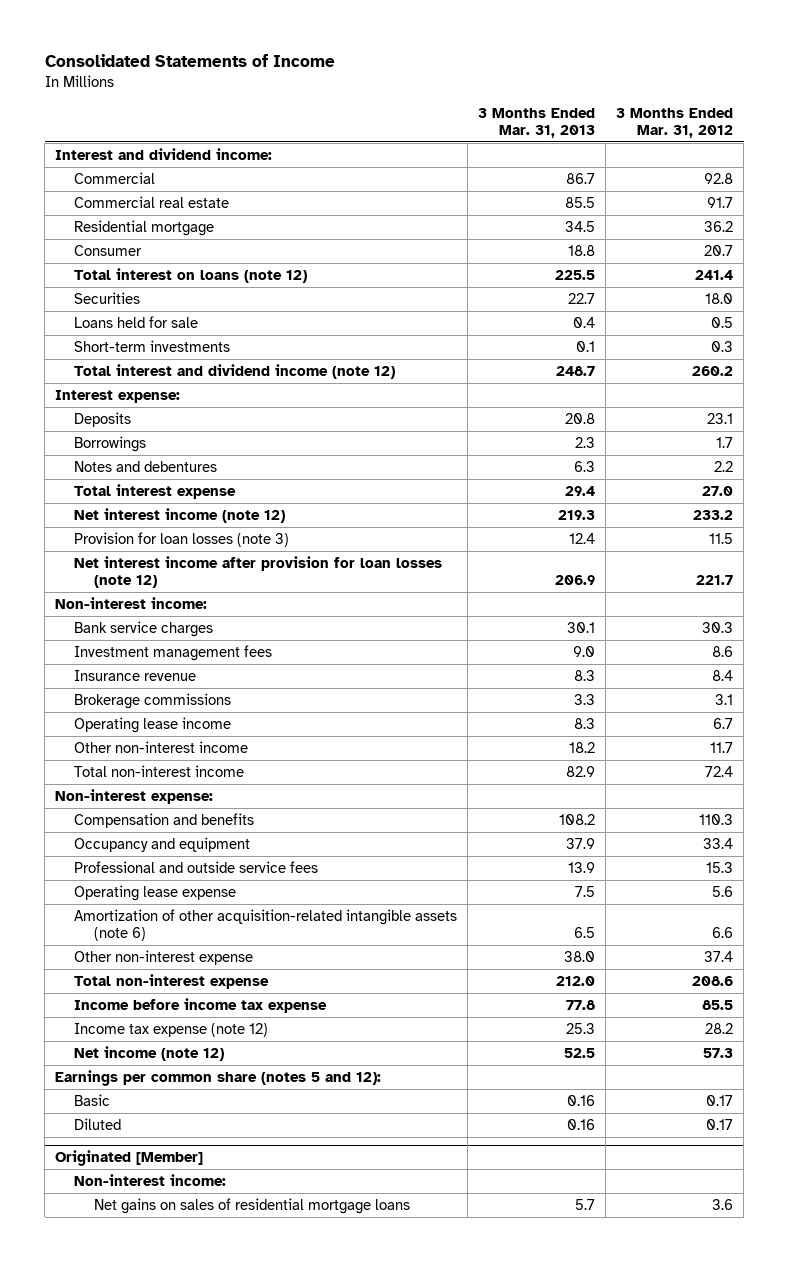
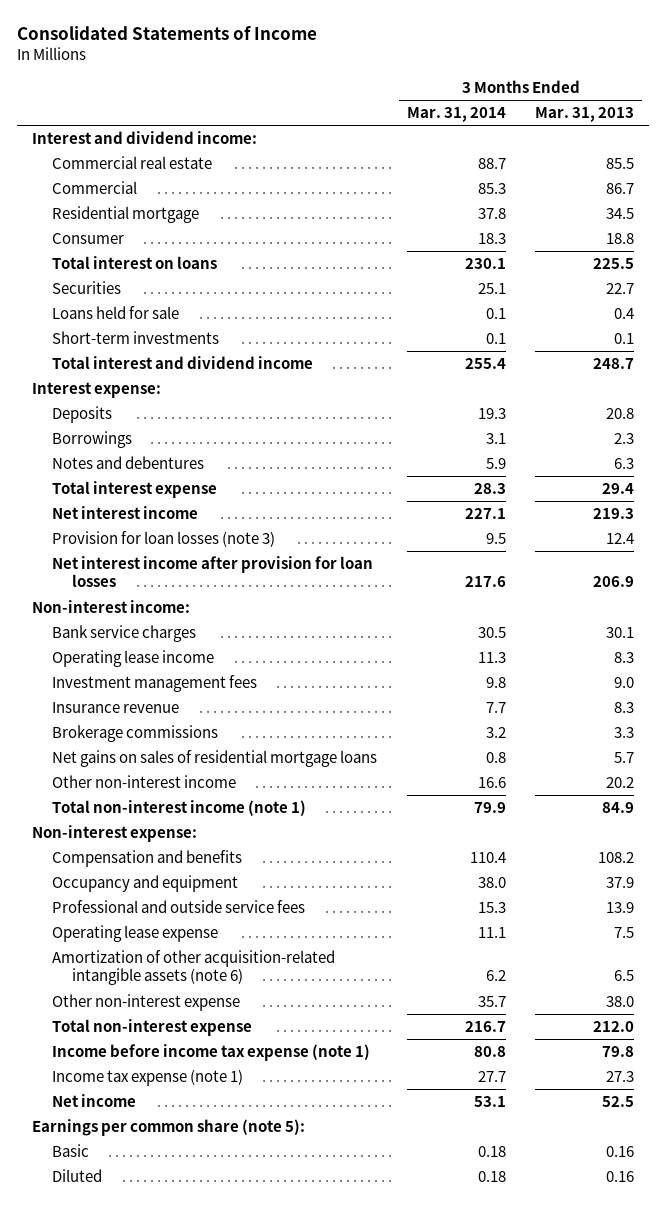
- | 3 Months Ended Mar. 31, 2013 | 3 Months Ended Mar. 31, 2012
+ | 3 Months Ended Mar. 31, 2014 | 3 Months Ended Mar. 31, 2013
moved down: Commercial | 85.3 | 86.7
- Total interest on loans (note 12) | 225.5 | 241.4
+ Total interest on loans | 230.1 | 225.5
- Total interest and dividend income (note 12) | 248.7 | 260.2
+ Total interest and dividend income | 255.4 | 248.7
- Net interest income (note 12) | 219.3 | 233.2
+ Net interest income | 227.1 | 219.3
- Net interest income after provision for loan losses (note 12) | 206.9 | 221.7
+ Net interest income after provision for loan losses | 217.6 | 206.9
moved up: Operating lease income | 11.3 | 8.3
- Other non-interest income | 18.2 | 11.7
- Total non-interest income | 82.9 | 72.4
+ Net gains on sales of residential mortgage loans | 0.8 | 5.7
+ Other non-interest income | 16.6 | 20.2
+ Total non-interest income (note 1) | 79.9 | 84.9
- Income before income tax expense | 77.8 | 85.5
- Income tax expense (note 12) | 25.3 | 28.2
- Net income (note 12) | 52.5 | 57.3
- Earnings per common share (notes 5 and 12):
+ Income before income tax expense (note 1) | 80.8 | 79.8
+ Income tax expense (note 1) | 27.7 | 27.3
+ Net income | 53.1 | 52.5
+ Earnings per common share (note 5):
- Originated [Member]
- Non-interest income:
- Net gains on sales of residential mortgage loans | 5.7 | 3.6

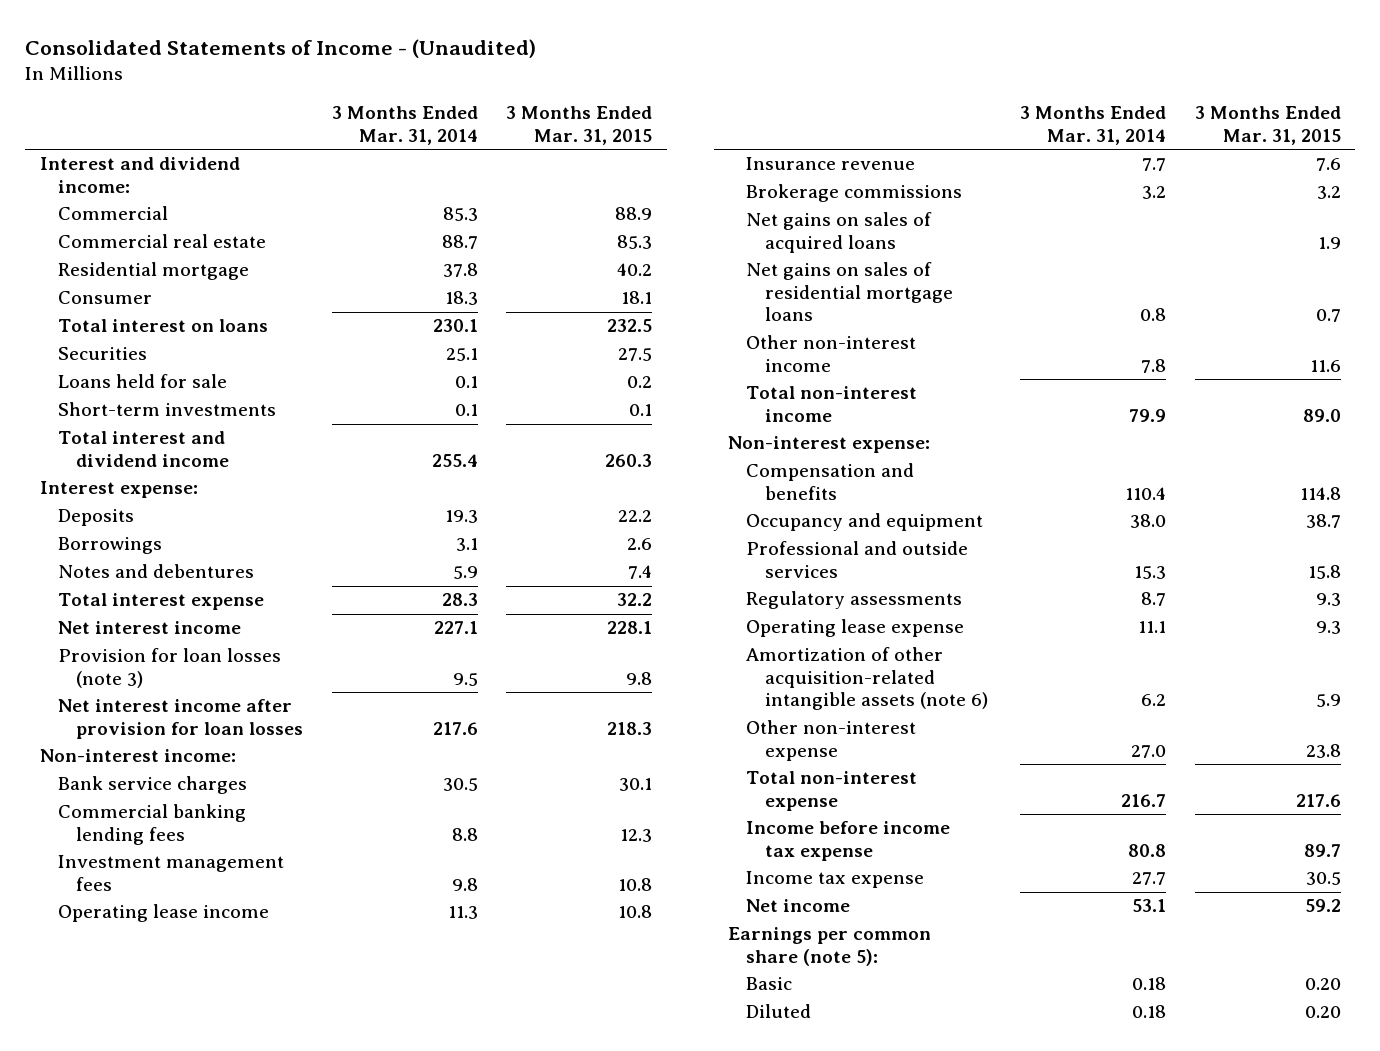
- Consolidated Statements of Income
+ Consolidated Statements of Income - (Unaudited)
- | 3 Months Ended Mar. 31, 2014 | 3 Months Ended Mar. 31, 2013
+ | 3 Months Ended Mar. 31, 2014 | 3 Months Ended Mar. 31, 2015
moved down: Commercial real estate | 88.7 | 85.3
+ Commercial banking lending fees | 8.8 | 12.3
moved down: Operating lease income | 11.3 | 10.8
+ Net gains on sales of acquired loans | | 1.9
- Other non-interest income | 16.6 | 20.2
- Total non-interest income (note 1) | 79.9 | 84.9
+ Other non-interest income | 7.8 | 11.6
+ Total non-interest income | 79.9 | 89.0
- Professional and outside service fees | 15.3 | 13.9
+ Professional and outside services | 15.3 | 15.8
+ Regulatory assessments | 8.7 | 9.3
- Other non-interest expense | 35.7 | 38.0
+ Other non-interest expense | 27.0 | 23.8
- Income before income tax expense (note 1) | 80.8 | 79.8
- Income tax expense (note 1) | 27.7 | 27.3
+ Income before income tax expense | 80.8 | 89.7
+ Income tax expense | 27.7 | 30.5

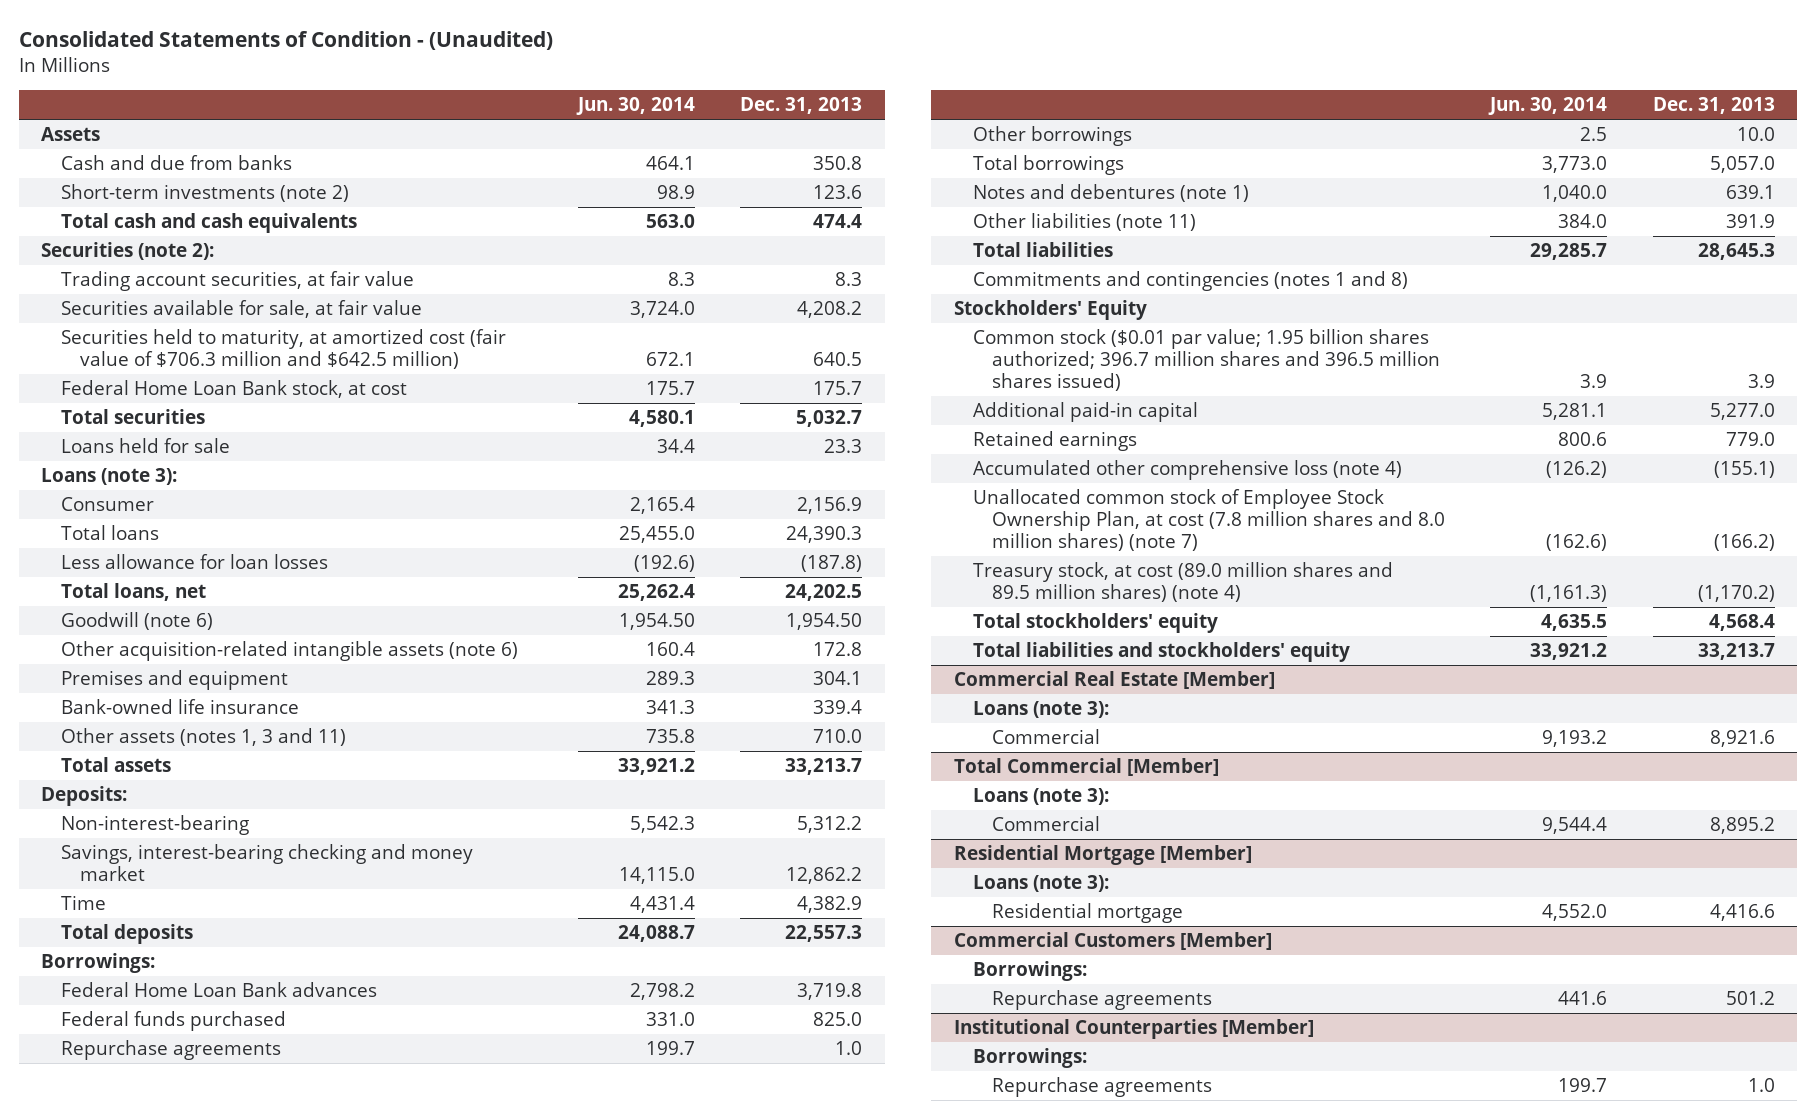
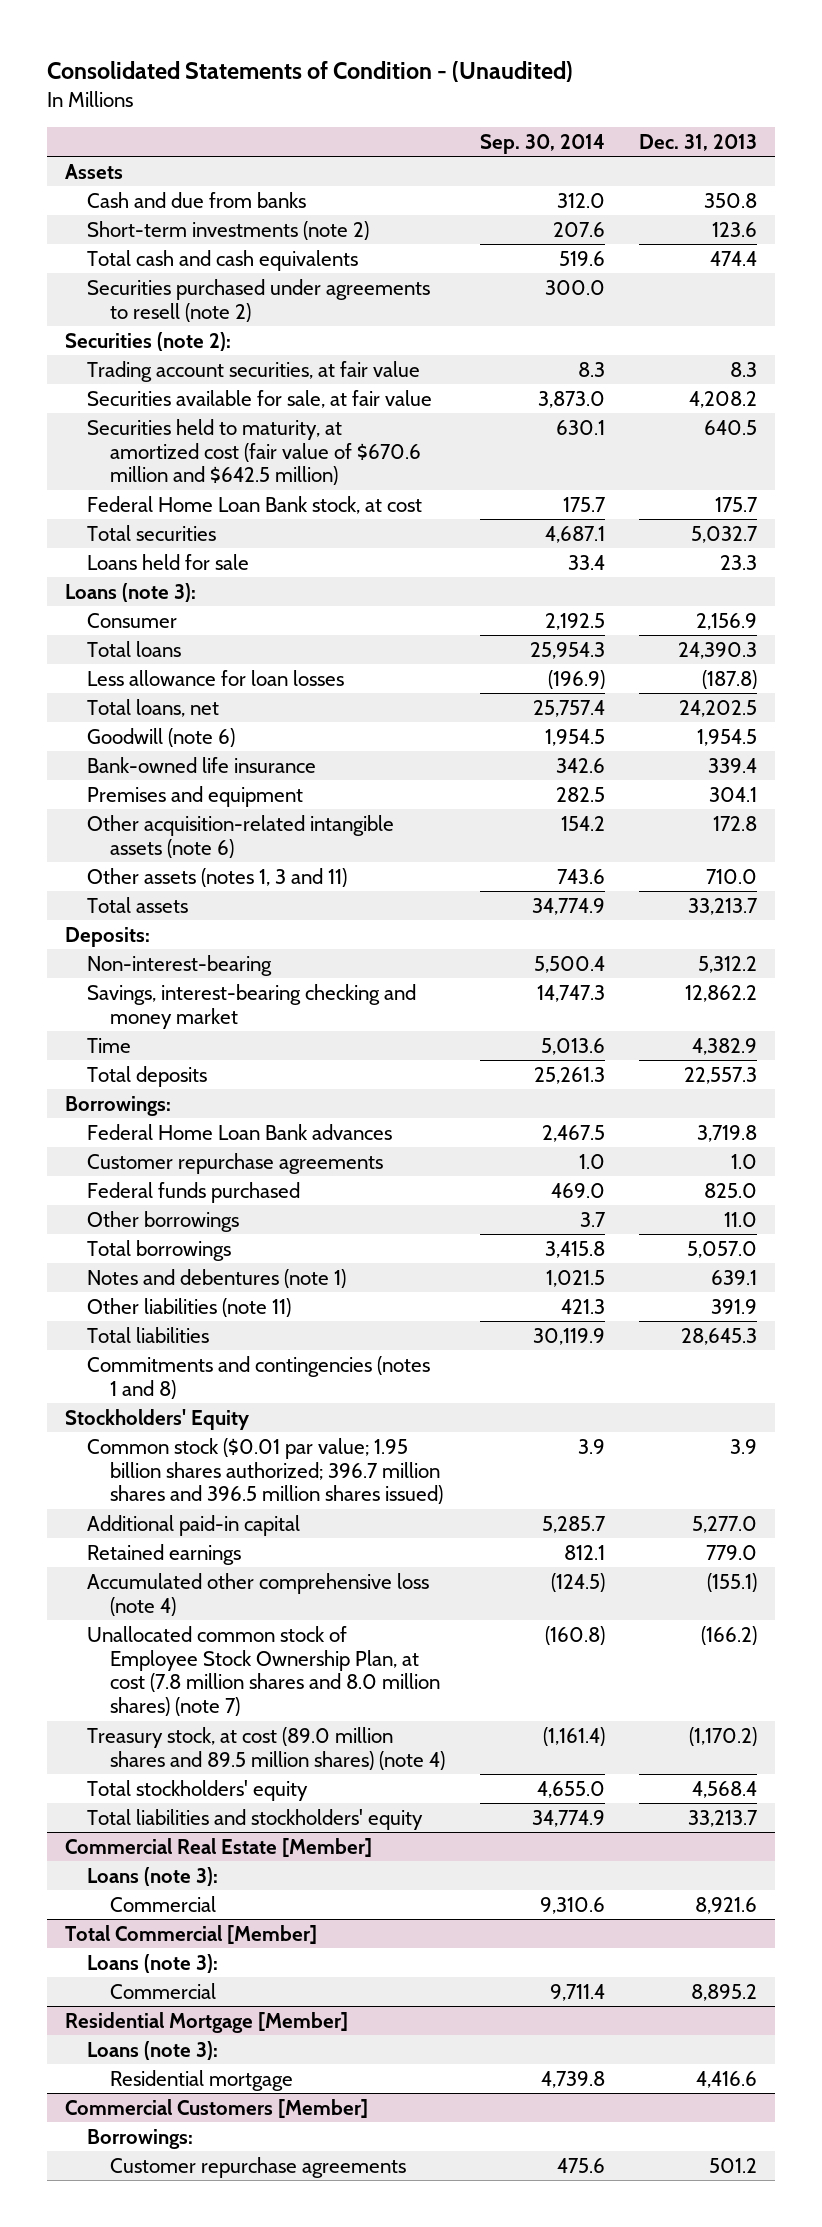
- | Jun. 30, 2014 | Dec. 31, 2013
+ | Sep. 30, 2014 | Dec. 31, 2013
+ Securities purchased under agreements to resell (note 2) | 300.0 |
- Securities held to maturity, at amortized cost (fair value of $706.3 million and $642.5 million) | 672.1 | 640.5
+ Securities held to maturity, at amortized cost (fair value of $670.6 million and $642.5 million) | 630.1 | 640.5
- Goodwill (note 6) | 1,954.50 | 1,954.50
+ Goodwill (note 6) | 1,954.5 | 1,954.5
moved down: Premises and equipment | 282.5 | 304.1
moved down: Other acquisition-related intangible assets (note 6) | 154.2 | 172.8
+ Customer repurchase agreements | 1.0 | 1.0
- Repurchase agreements | 199.7 | 1.0
- Other borrowings | 2.5 | 10.0
+ Other borrowings | 3.7 | 11.0
@ Commercial Customers [Member]
- Repurchase agreements | 441.6 | 501.2
- Institutional Counterparties [Member]
- Borrowings:
- Repurchase agreements | 199.7 | 1.0
@ Commercial Customers [Member]
+ Customer repurchase agreements | 475.6 | 501.2

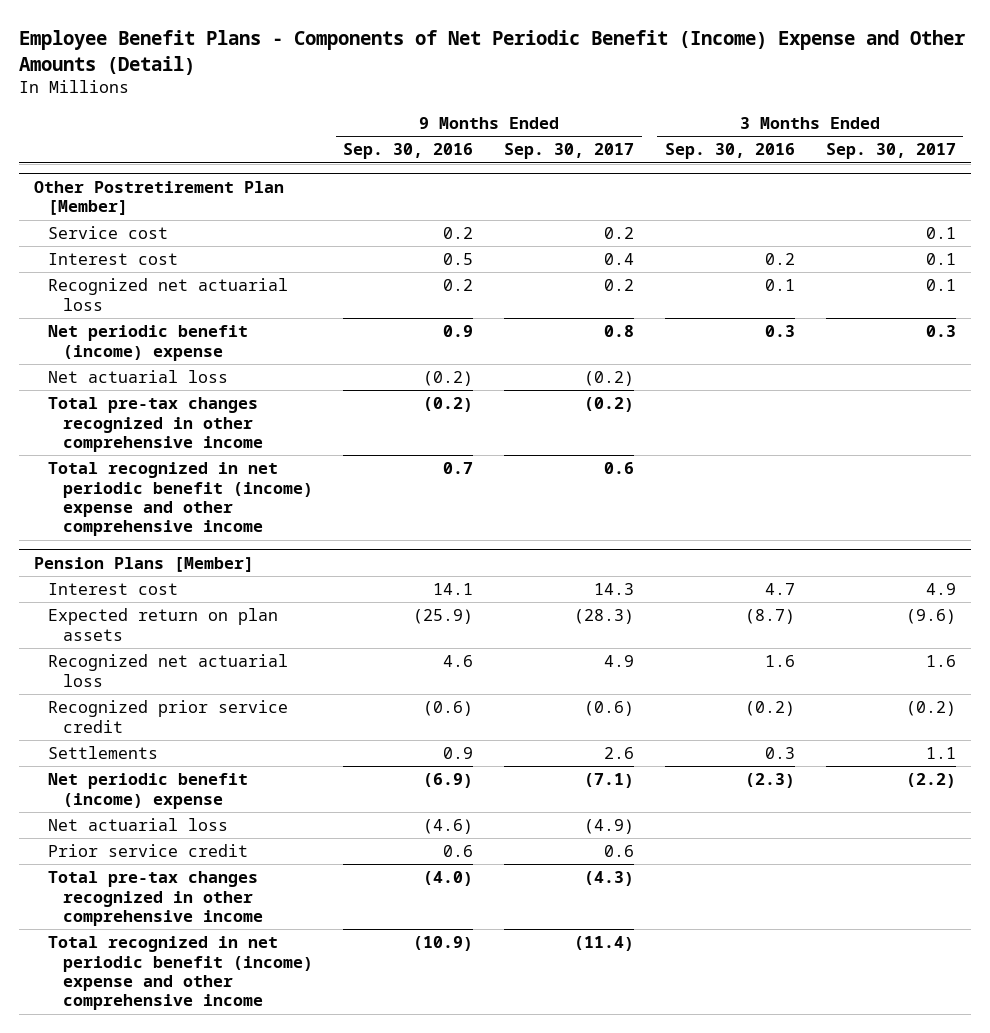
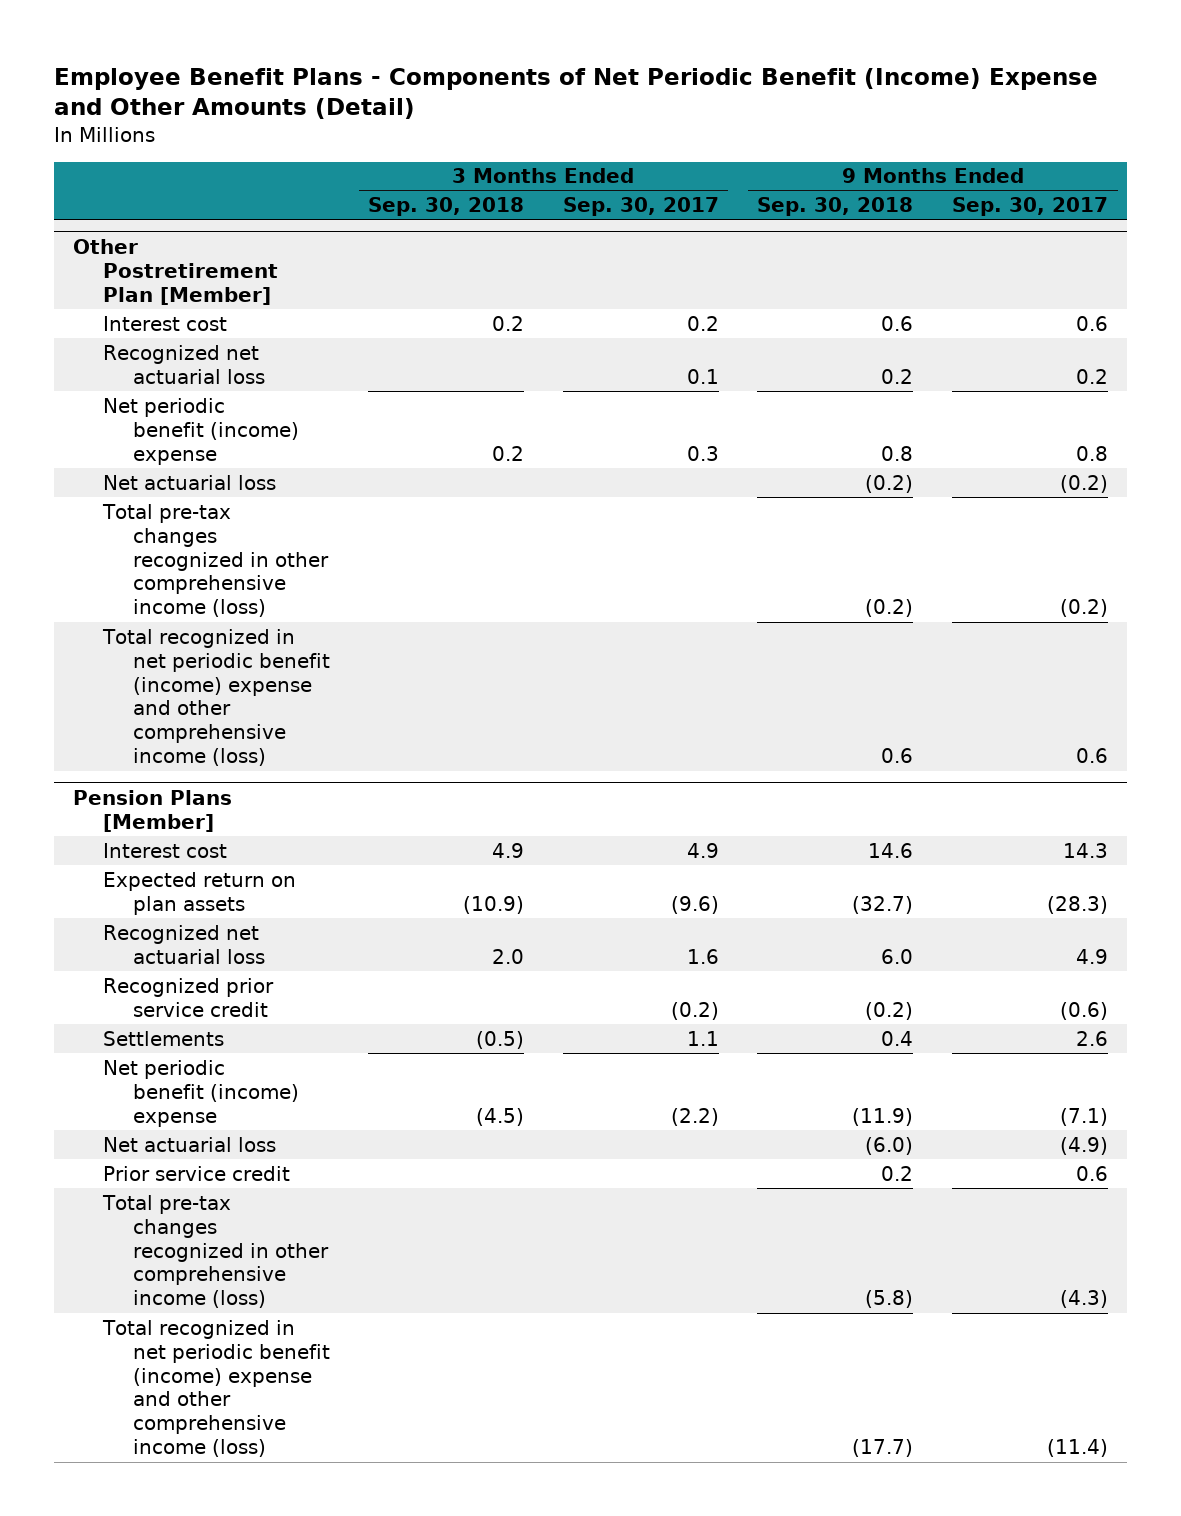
- | 9 Months Ended Sep. 30, 2016 | 9 Months Ended Sep. 30, 2017 | 3 Months Ended Sep. 30, 2016 | 3 Months Ended Sep. 30, 2017
+ | 3 Months Ended Sep. 30, 2018 | 3 Months Ended Sep. 30, 2017 | 9 Months Ended Sep. 30, 2018 | 9 Months Ended Sep. 30, 2017
@ Other Postretirement Plan [Member]
- Service cost | 0.2 | 0.2 | | 0.1
- Interest cost | 0.5 | 0.4 | 0.2 | 0.1
+ Interest cost | 0.2 | 0.2 | 0.6 | 0.6
- Total pre-tax changes recognized in other comprehensive income | (0.2) | (0.2) | |
- Total recognized in net periodic benefit (income) expense and other comprehensive income | 0.7 | 0.6 | |
+ Total pre-tax changes recognized in other comprehensive income (loss) | | | (0.2) | (0.2)
+ Total recognized in net periodic benefit (income) expense and other comprehensive income (loss) | | | 0.6 | 0.6
@ Pension Plans [Member]
- Total pre-tax changes recognized in other comprehensive income | (4.0) | (4.3) | |
- Total recognized in net periodic benefit (income) expense and other comprehensive income | (10.9) | (11.4) | |
+ Total pre-tax changes recognized in other comprehensive income (loss) | | | (5.8) | (4.3)
+ Total recognized in net periodic benefit (income) expense and other comprehensive income (loss) | | | (17.7) | (11.4)

